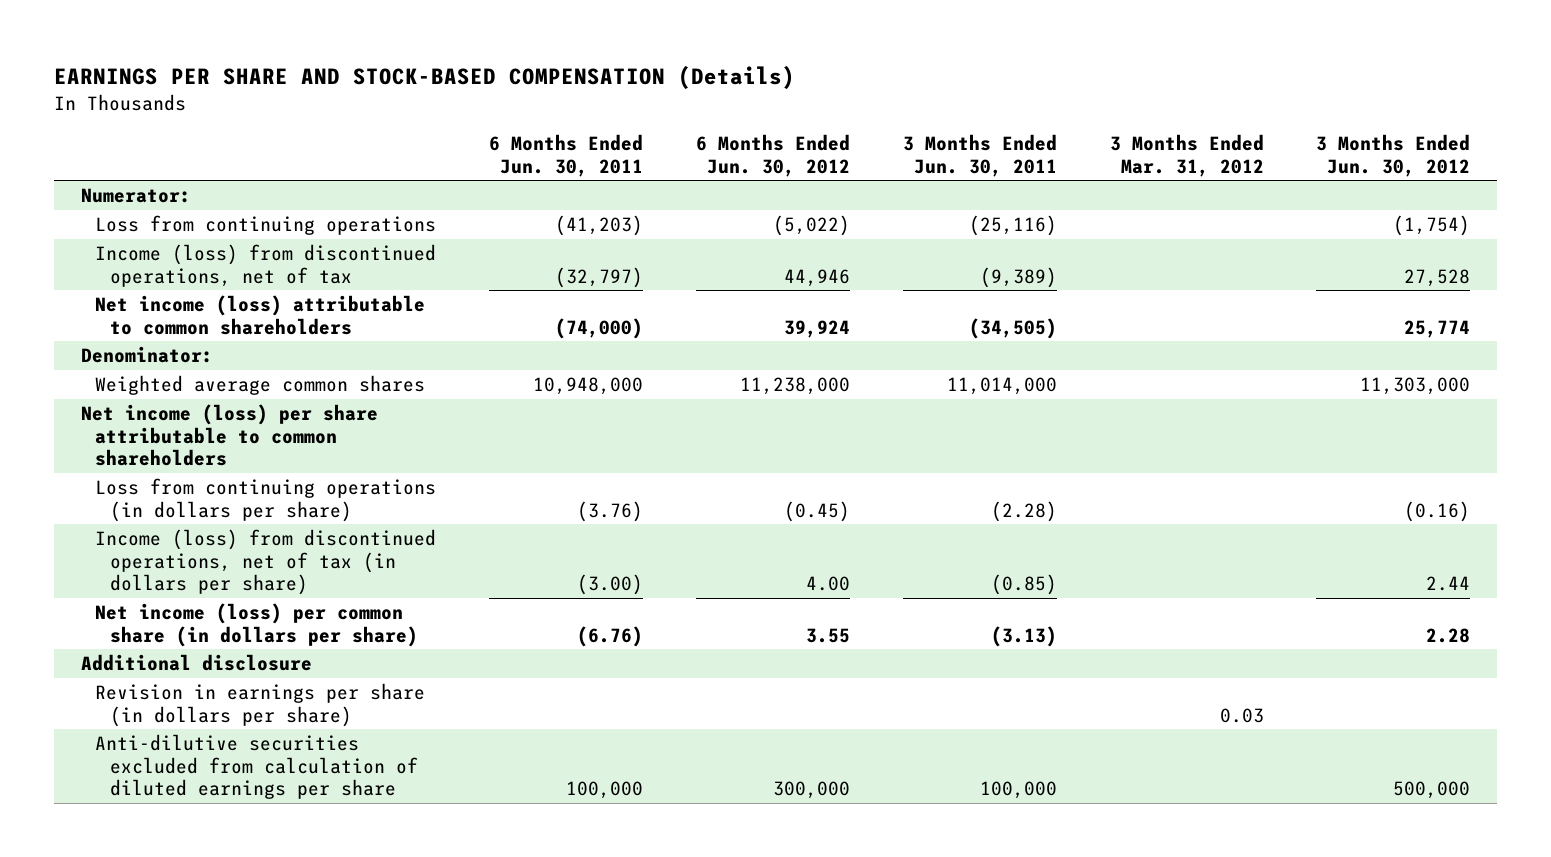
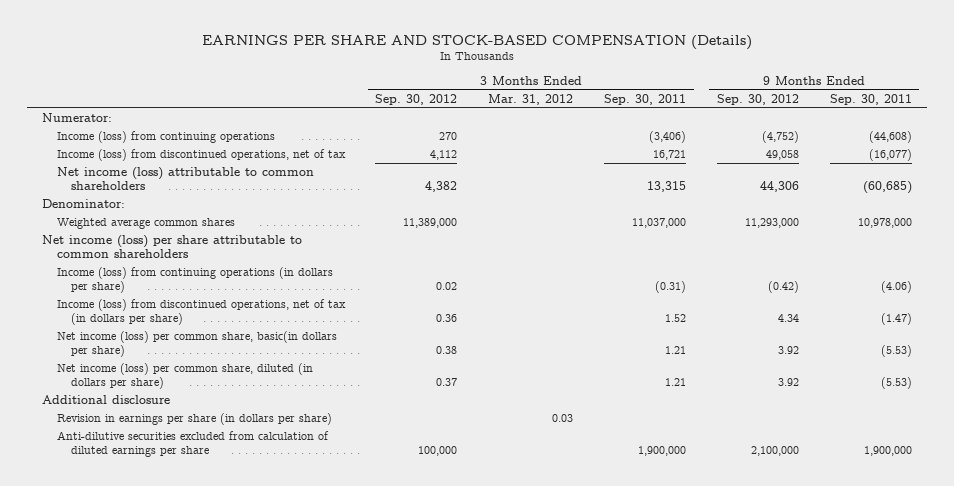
- | 6 Months Ended Jun. 30, 2011 | 6 Months Ended Jun. 30, 2012 | 3 Months Ended Jun. 30, 2011 | 3 Months Ended Mar. 31, 2012 | 3 Months Ended Jun. 30, 2012
+ | 3 Months Ended Sep. 30, 2012 | 3 Months Ended Mar. 31, 2012 | 3 Months Ended Sep. 30, 2011 | 9 Months Ended Sep. 30, 2012 | 9 Months Ended Sep. 30, 2011
- Loss from continuing operations | (41,203) | (5,022) | (25,116) | | (1,754)
+ Income (loss) from continuing operations | 270 | | (3,406) | (4,752) | (44,608)
- Loss from continuing operations (in dollars per share) | (3.76) | (0.45) | (2.28) | | (0.16)
+ Income (loss) from continuing operations (in dollars per share) | 0.02 | | (0.31) | (0.42) | (4.06)
- Net income (loss) per common share (in dollars per share) | (6.76) | 3.55 | (3.13) | | 2.28
+ Net income (loss) per common share, basic(in dollars per share) | 0.38 | | 1.21 | 3.92 | (5.53)
+ Net income (loss) per common share, diluted (in dollars per share) | 0.37 | | 1.21 | 3.92 | (5.53)

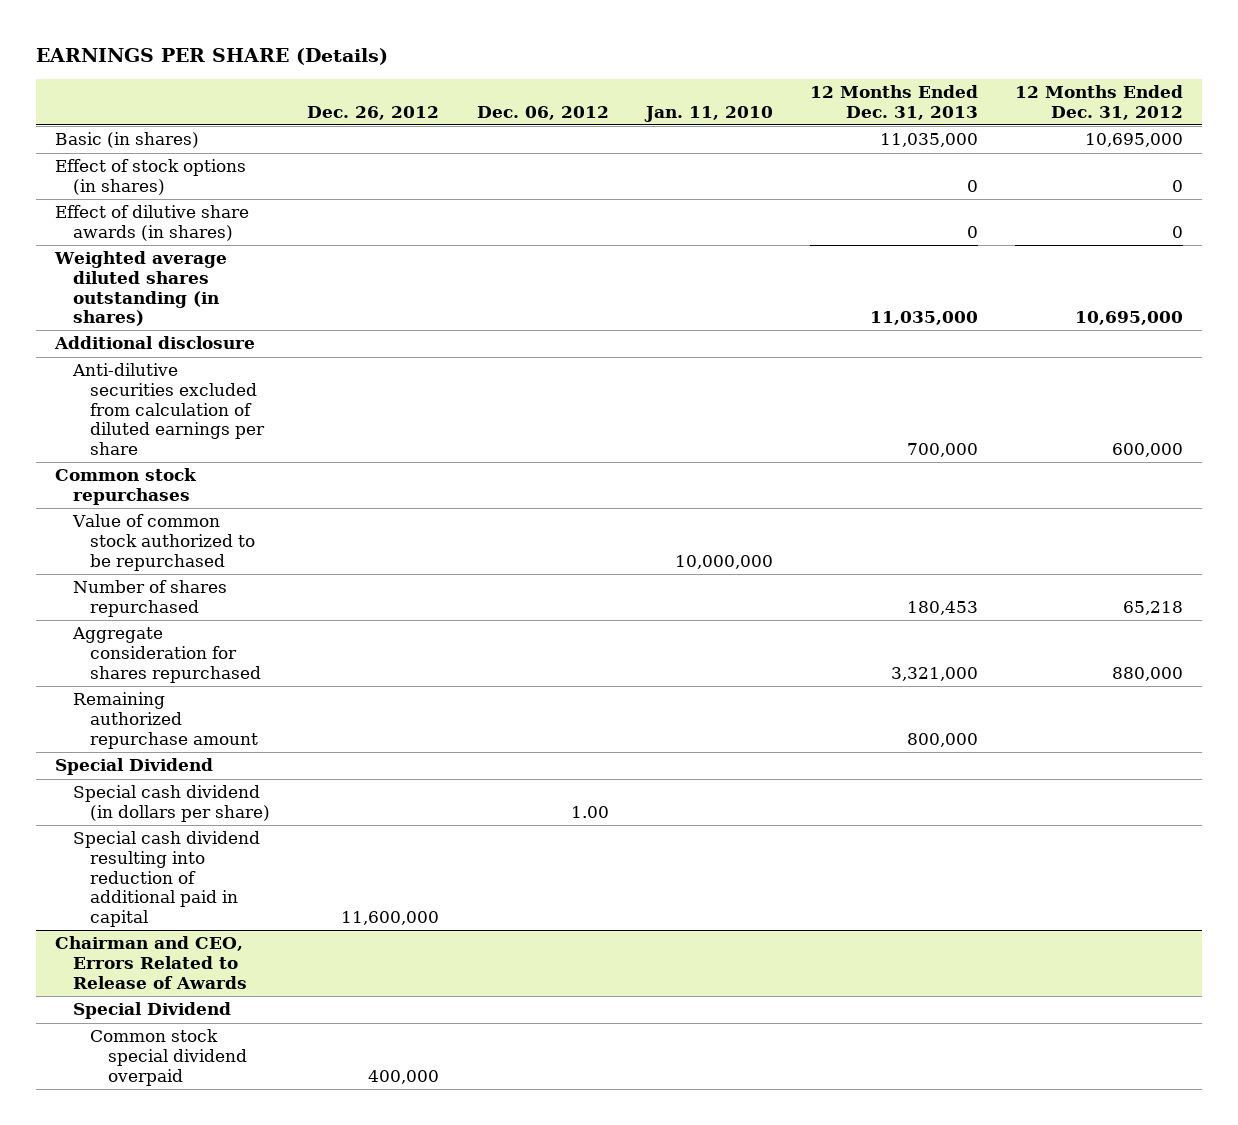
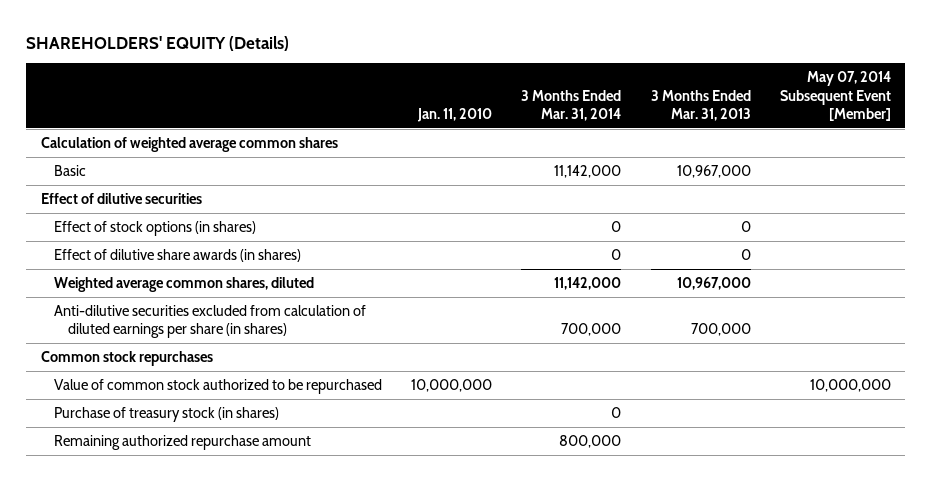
- EARNINGS PER SHARE (Details)
+ SHAREHOLDERS' EQUITY (Details)
- | Dec. 26, 2012 | Dec. 06, 2012 | Jan. 11, 2010 | 12 Months Ended Dec. 31, 2013 | 12 Months Ended Dec. 31, 2012
+ | Jan. 11, 2010 | 3 Months Ended Mar. 31, 2014 | 3 Months Ended Mar. 31, 2013 | May 07, 2014 Subsequent Event [Member]
- Basic (in shares) | | | | 11,035,000 | 10,695,000
+ Calculation of weighted average common shares
+ Basic | | 11,142,000 | 10,967,000 |
+ Effect of dilutive securities
- Weighted average diluted shares outstanding (in shares) | | | | 11,035,000 | 10,695,000
- Additional disclosure
- Anti-dilutive securities excluded from calculation of diluted earnings per share | | | | 700,000 | 600,000
+ Weighted average common shares, diluted | | 11,142,000 | 10,967,000 |
+ Anti-dilutive securities excluded from calculation of diluted earnings per share (in shares) | | 700,000 | 700,000 |
- Number of shares repurchased | | | | 180,453 | 65,218
- Aggregate consideration for shares repurchased | | | | 3,321,000 | 880,000
+ Purchase of treasury stock (in shares) | | 0 | |
- Special Dividend
- Special cash dividend (in dollars per share) | | 1.00 | | |
- Special cash dividend resulting into reduction of additional paid in capital | 11,600,000 | | | |
- Chairman and CEO, Errors Related to Release of Awards
- Special Dividend
- Common stock special dividend overpaid | 400,000 | | | |

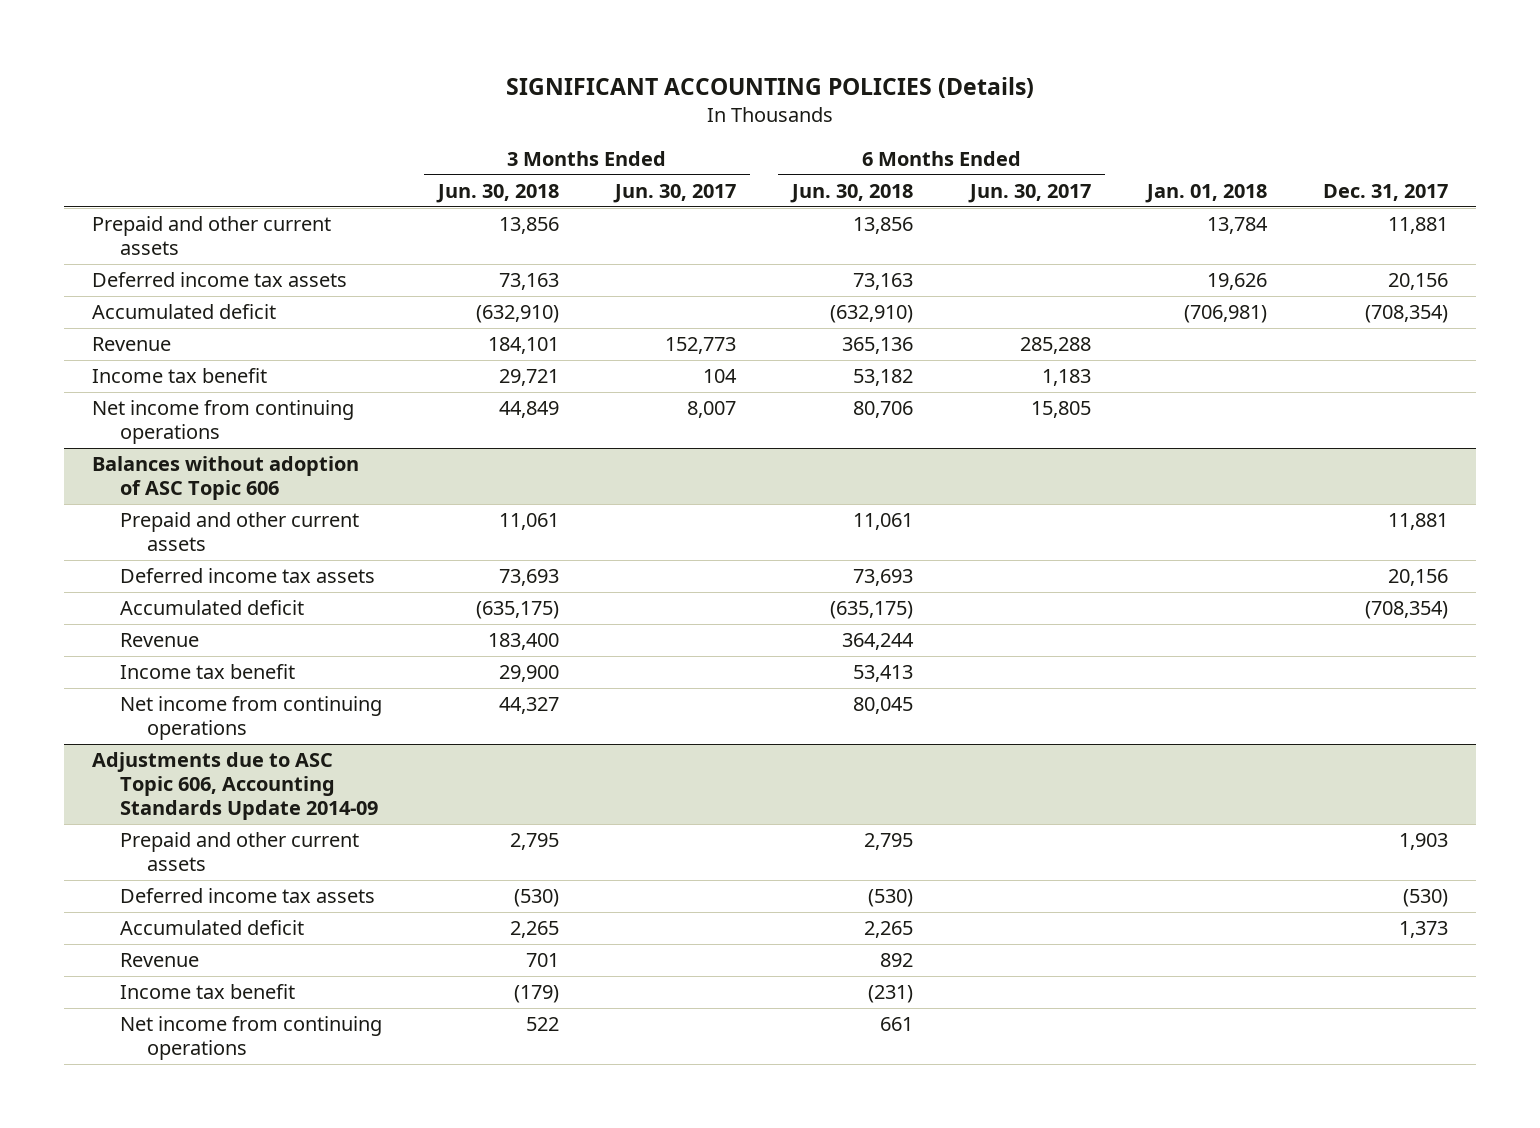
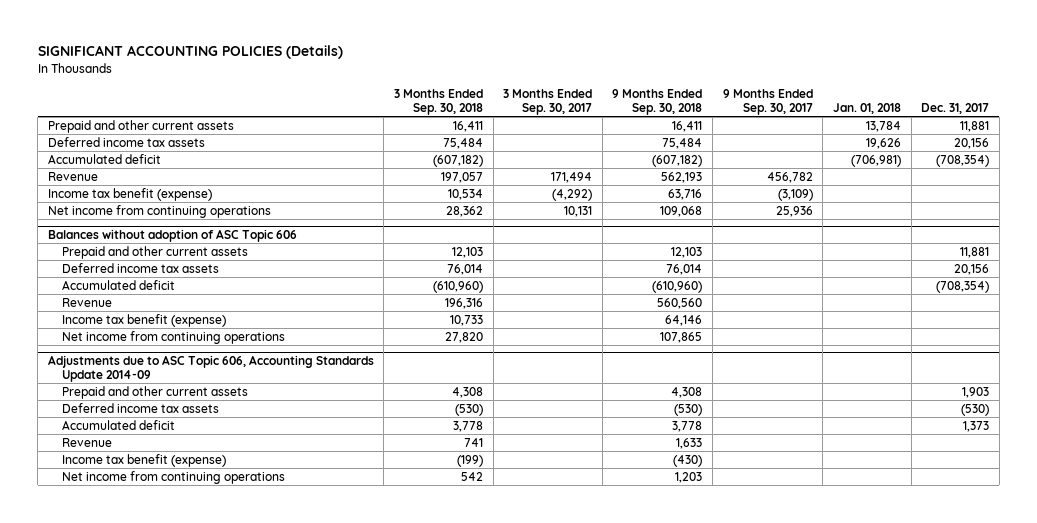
- | 3 Months Ended Jun. 30, 2018 | 3 Months Ended Jun. 30, 2017 | 6 Months Ended Jun. 30, 2018 | 6 Months Ended Jun. 30, 2017 | Jan. 01, 2018 | Dec. 31, 2017
+ | 3 Months Ended Sep. 30, 2018 | 3 Months Ended Sep. 30, 2017 | 9 Months Ended Sep. 30, 2018 | 9 Months Ended Sep. 30, 2017 | Jan. 01, 2018 | Dec. 31, 2017
- Income tax benefit | 29,721 | 104 | 53,182 | 1,183 | |
+ Income tax benefit (expense) | 10,534 | (4,292) | 63,716 | (3,109) | |
@ Balances without adoption of ASC Topic 606
- Income tax benefit | 29,900 | | 53,413 | | |
+ Income tax benefit (expense) | 10,733 | | 64,146 | | |
@ Adjustments due to ASC Topic 606, Accounting Standards Update 2014-09
- Income tax benefit | (179) | | (231) | | |
+ Income tax benefit (expense) | (199) | | (430) | | |

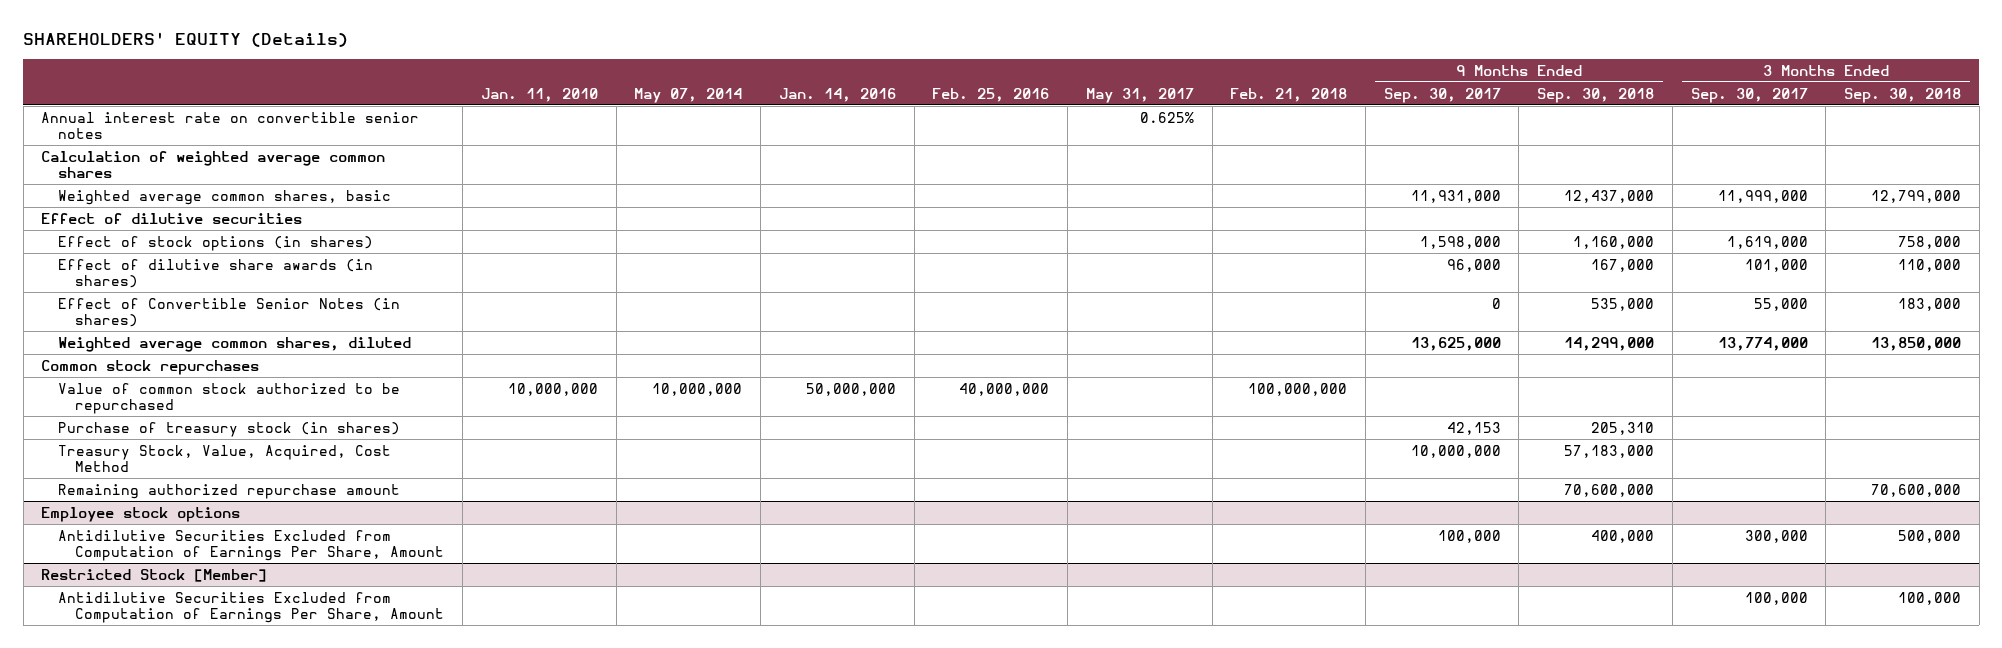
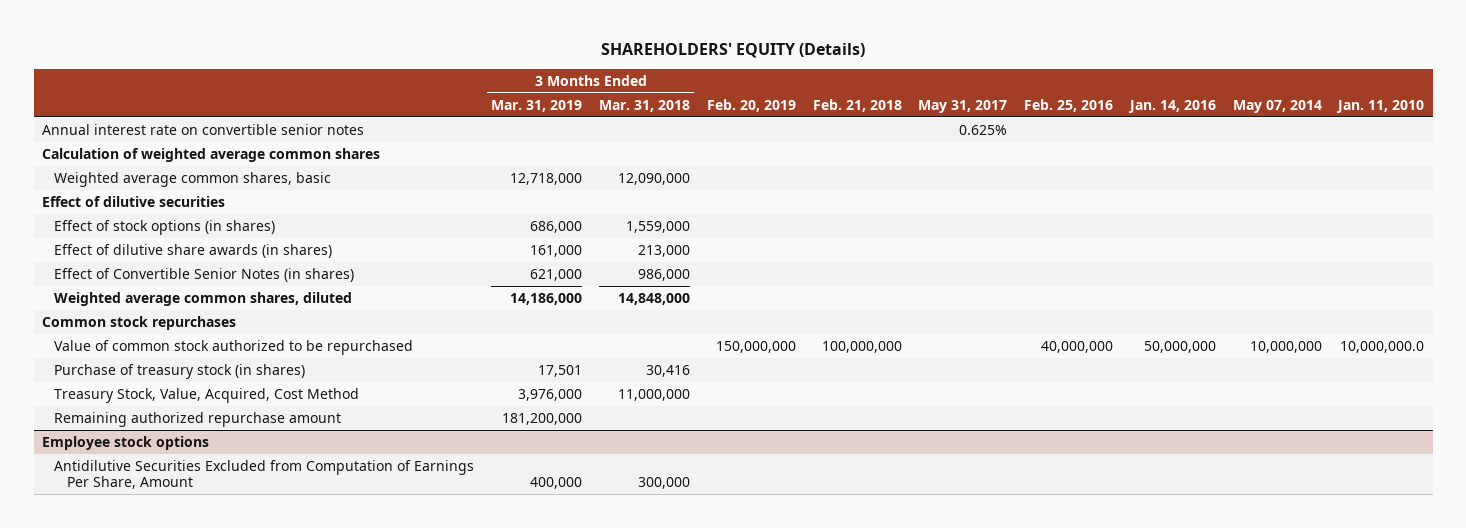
- | Jan. 11, 2010 | May 07, 2014 | Jan. 14, 2016 | Feb. 25, 2016 | May 31, 2017 | Feb. 21, 2018 | 9 Months Ended Sep. 30, 2017 | 9 Months Ended Sep. 30, 2018 | 3 Months Ended Sep. 30, 2017 | 3 Months Ended Sep. 30, 2018
+ | 3 Months Ended Mar. 31, 2019 | 3 Months Ended Mar. 31, 2018 | Feb. 20, 2019 | Feb. 21, 2018 | May 31, 2017 | Feb. 25, 2016 | Jan. 14, 2016 | May 07, 2014 | Jan. 11, 2010
- Value of common stock authorized to be repurchased | 10,000,000 | 10,000,000 | 50,000,000 | 40,000,000 | | 100,000,000 | | | |
+ Value of common stock authorized to be repurchased | | | 150,000,000 | 100,000,000 | | 40,000,000 | 50,000,000 | 10,000,000 | 10,000,000.0
- Restricted Stock [Member]
- Antidilutive Securities Excluded from Computation of Earnings Per Share, Amount | | | | | | | | | 100,000 | 100,000

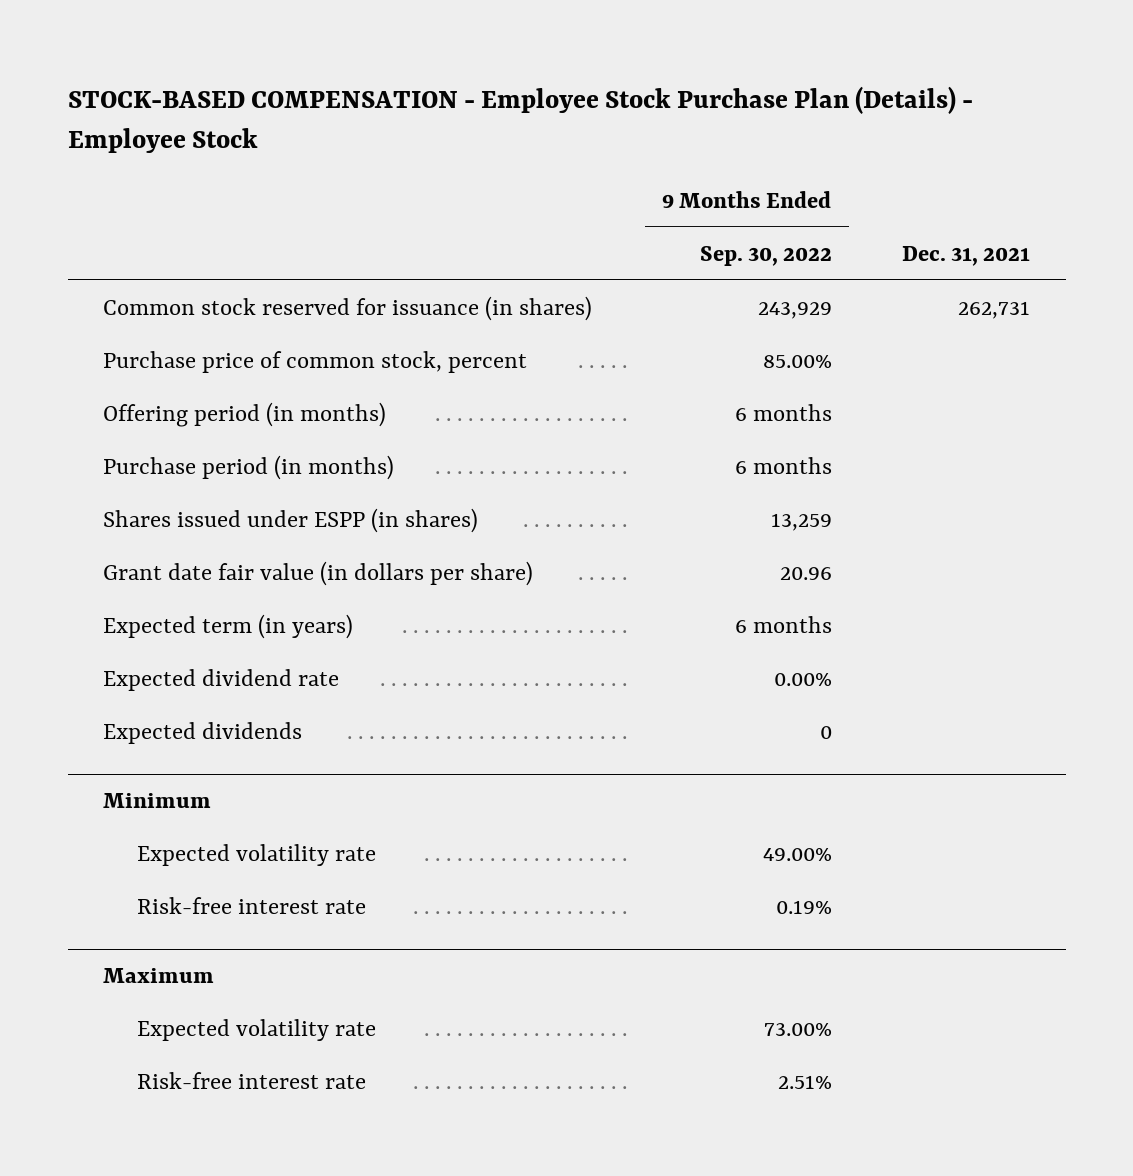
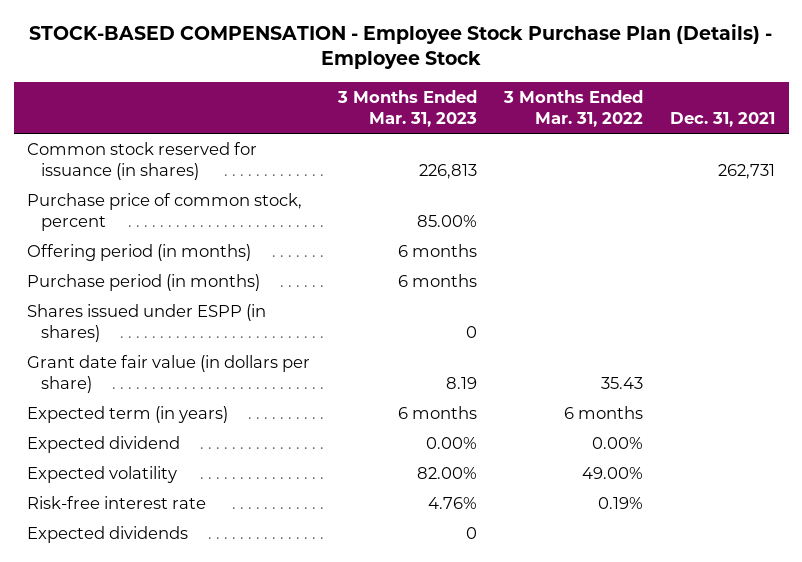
- | 9 Months Ended Sep. 30, 2022 | Dec. 31, 2021
+ | 3 Months Ended Mar. 31, 2023 | 3 Months Ended Mar. 31, 2022 | Dec. 31, 2021
- Expected dividend rate | 0.00% |
+ Expected dividend | 0.00% | 0.00% |
+ Expected volatility | 82.00% | 49.00% |
+ Risk-free interest rate | 4.76% | 0.19% |
- Minimum
- Expected volatility rate | 49.00% |
- Risk-free interest rate | 0.19% |
- Maximum
- Expected volatility rate | 73.00% |
- Risk-free interest rate | 2.51% |

